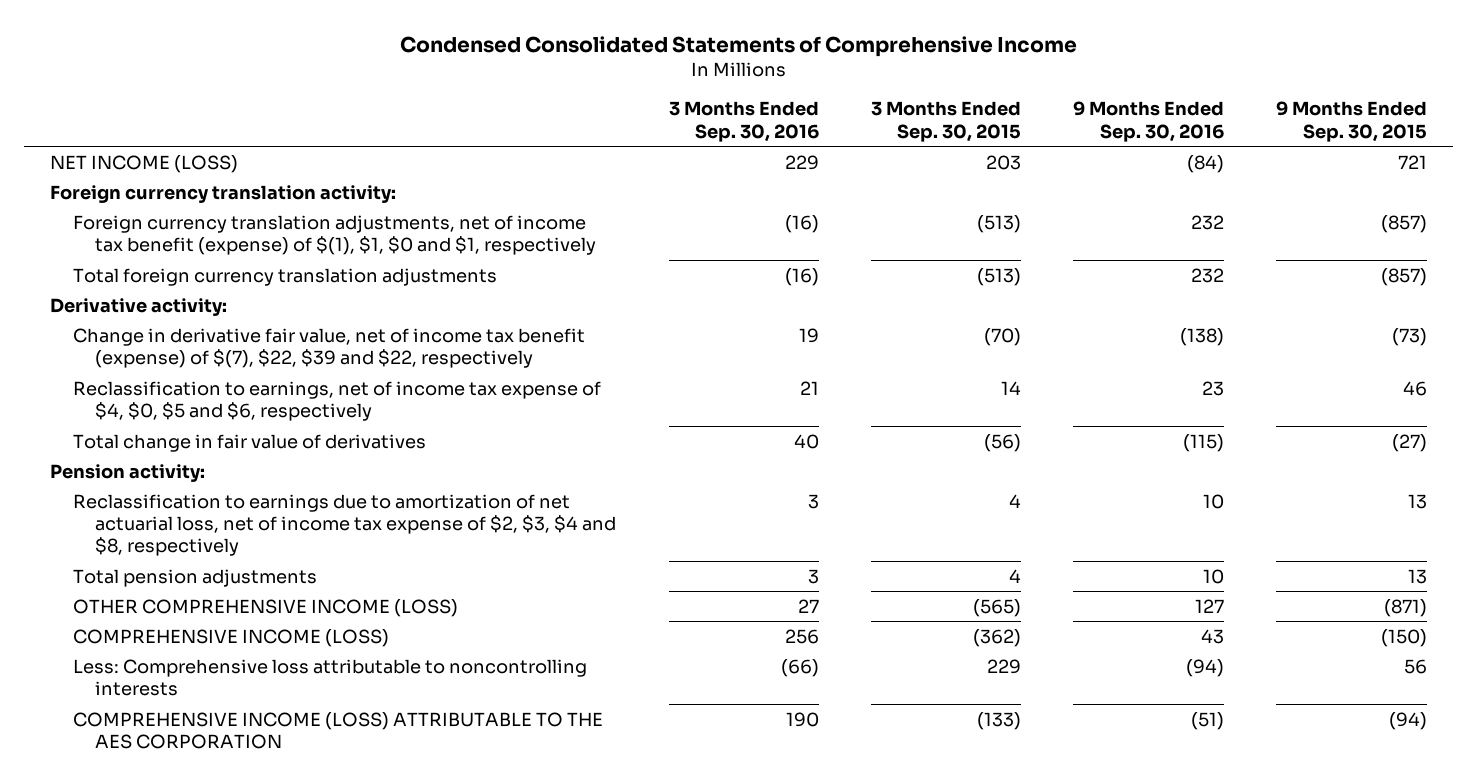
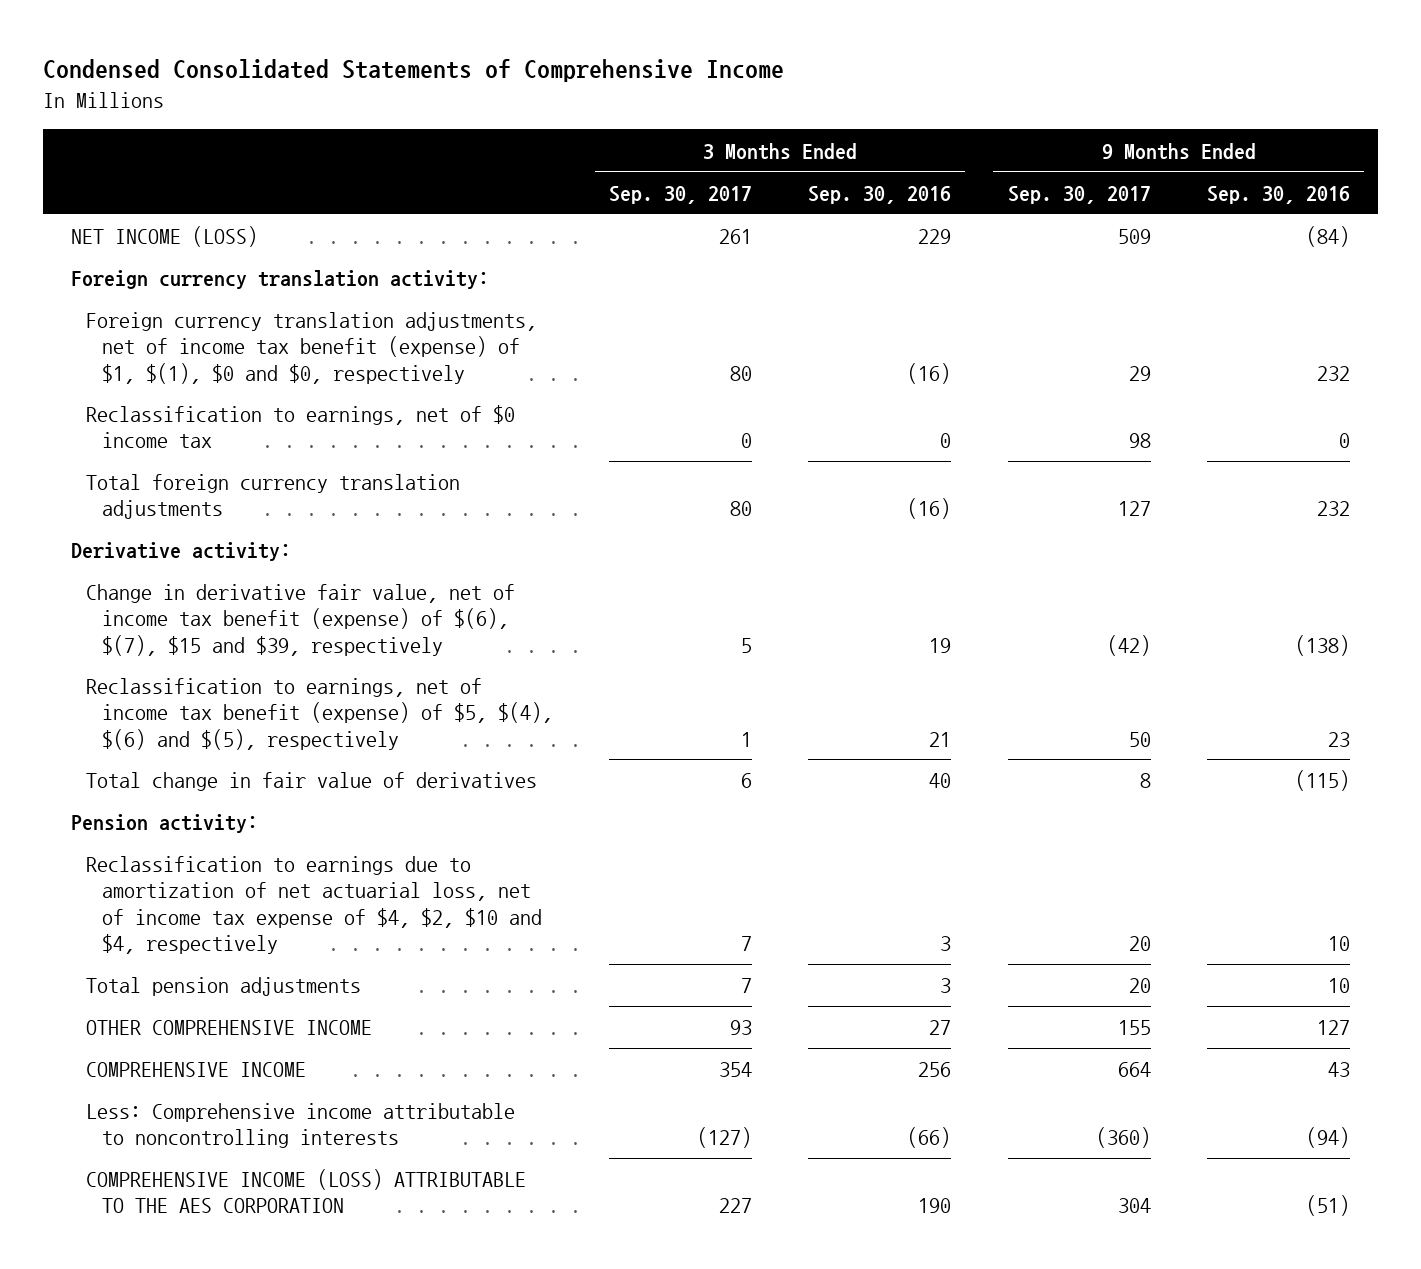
- | 3 Months Ended Sep. 30, 2016 | 3 Months Ended Sep. 30, 2015 | 9 Months Ended Sep. 30, 2016 | 9 Months Ended Sep. 30, 2015
+ | 3 Months Ended Sep. 30, 2017 | 3 Months Ended Sep. 30, 2016 | 9 Months Ended Sep. 30, 2017 | 9 Months Ended Sep. 30, 2016
- Foreign currency translation adjustments, net of income tax benefit (expense) of $(1), $1, $0 and $1, respectively | (16) | (513) | 232 | (857)
+ Foreign currency translation adjustments, net of income tax benefit (expense) of $1, $(1), $0 and $0, respectively | 80 | (16) | 29 | 232
+ Reclassification to earnings, net of $0 income tax | 0 | 0 | 98 | 0
- Change in derivative fair value, net of income tax benefit (expense) of $(7), $22, $39 and $22, respectively | 19 | (70) | (138) | (73)
- Reclassification to earnings, net of income tax expense of $4, $0, $5 and $6, respectively | 21 | 14 | 23 | 46
+ Change in derivative fair value, net of income tax benefit (expense) of $(6), $(7), $15 and $39, respectively | 5 | 19 | (42) | (138)
+ Reclassification to earnings, net of income tax benefit (expense) of $5, $(4), $(6) and $(5), respectively | 1 | 21 | 50 | 23
- Reclassification to earnings due to amortization of net actuarial loss, net of income tax expense of $2, $3, $4 and $8, respectively | 3 | 4 | 10 | 13
+ Reclassification to earnings due to amortization of net actuarial loss, net of income tax expense of $4, $2, $10 and $4, respectively | 7 | 3 | 20 | 10
- OTHER COMPREHENSIVE INCOME (LOSS) | 27 | (565) | 127 | (871)
- COMPREHENSIVE INCOME (LOSS) | 256 | (362) | 43 | (150)
- Less: Comprehensive loss attributable to noncontrolling interests | (66) | 229 | (94) | 56
+ OTHER COMPREHENSIVE INCOME | 93 | 27 | 155 | 127
+ COMPREHENSIVE INCOME | 354 | 256 | 664 | 43
+ Less: Comprehensive income attributable to noncontrolling interests | (127) | (66) | (360) | (94)

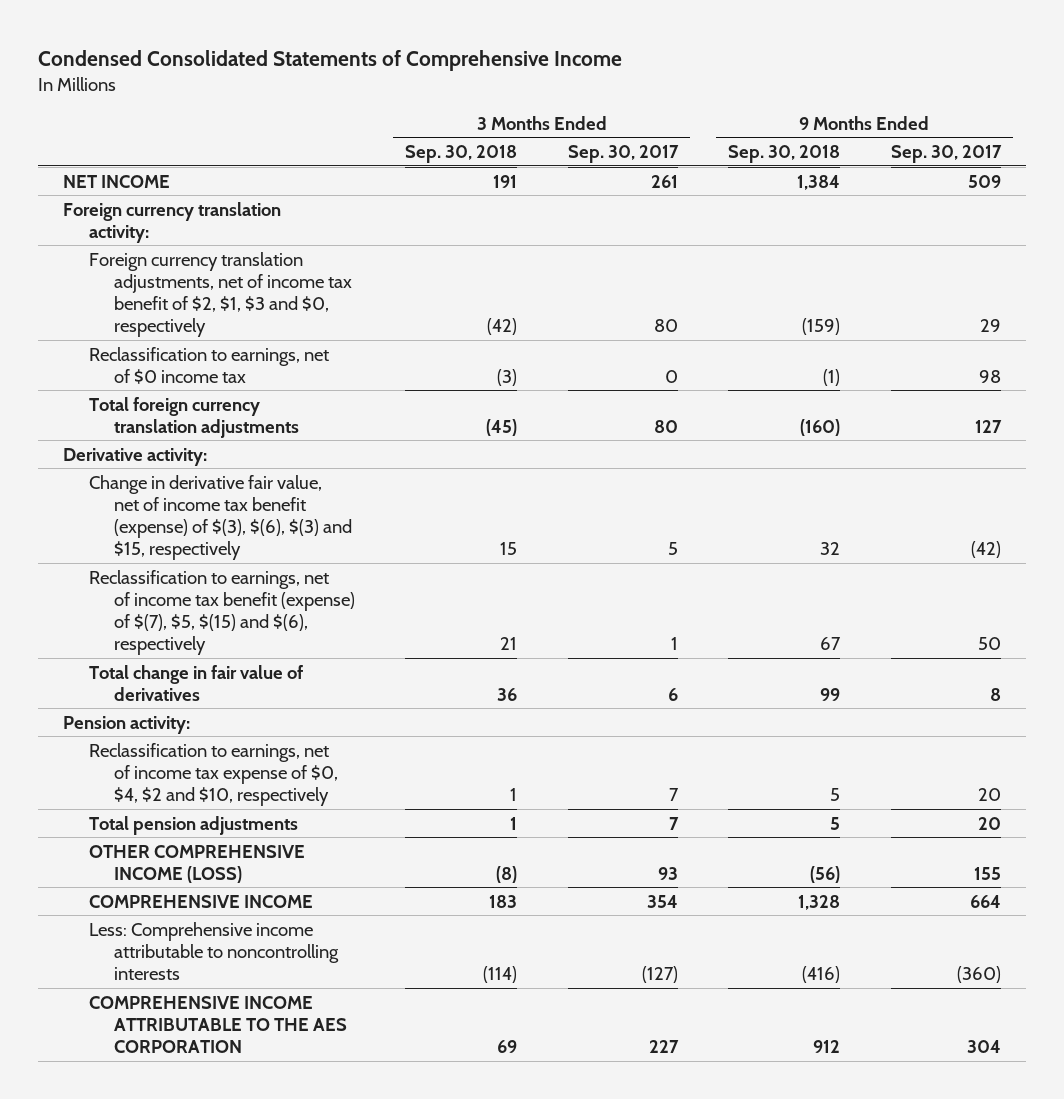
- | 3 Months Ended Sep. 30, 2017 | 3 Months Ended Sep. 30, 2016 | 9 Months Ended Sep. 30, 2017 | 9 Months Ended Sep. 30, 2016
+ | 3 Months Ended Sep. 30, 2018 | 3 Months Ended Sep. 30, 2017 | 9 Months Ended Sep. 30, 2018 | 9 Months Ended Sep. 30, 2017
- NET INCOME (LOSS) | 261 | 229 | 509 | (84)
+ NET INCOME | 191 | 261 | 1,384 | 509
- Foreign currency translation adjustments, net of income tax benefit (expense) of $1, $(1), $0 and $0, respectively | 80 | (16) | 29 | 232
+ Foreign currency translation adjustments, net of income tax benefit of $2, $1, $3 and $0, respectively | (42) | 80 | (159) | 29
- Change in derivative fair value, net of income tax benefit (expense) of $(6), $(7), $15 and $39, respectively | 5 | 19 | (42) | (138)
- Reclassification to earnings, net of income tax benefit (expense) of $5, $(4), $(6) and $(5), respectively | 1 | 21 | 50 | 23
+ Change in derivative fair value, net of income tax benefit (expense) of $(3), $(6), $(3) and $15, respectively | 15 | 5 | 32 | (42)
+ Reclassification to earnings, net of income tax benefit (expense) of $(7), $5, $(15) and $(6), respectively | 21 | 1 | 67 | 50
- Reclassification to earnings due to amortization of net actuarial loss, net of income tax expense of $4, $2, $10 and $4, respectively | 7 | 3 | 20 | 10
+ Reclassification to earnings, net of income tax expense of $0, $4, $2 and $10, respectively | 1 | 7 | 5 | 20
- OTHER COMPREHENSIVE INCOME | 93 | 27 | 155 | 127
+ OTHER COMPREHENSIVE INCOME (LOSS) | (8) | 93 | (56) | 155
- COMPREHENSIVE INCOME (LOSS) ATTRIBUTABLE TO THE AES CORPORATION | 227 | 190 | 304 | (51)
+ COMPREHENSIVE INCOME ATTRIBUTABLE TO THE AES CORPORATION | 69 | 227 | 912 | 304

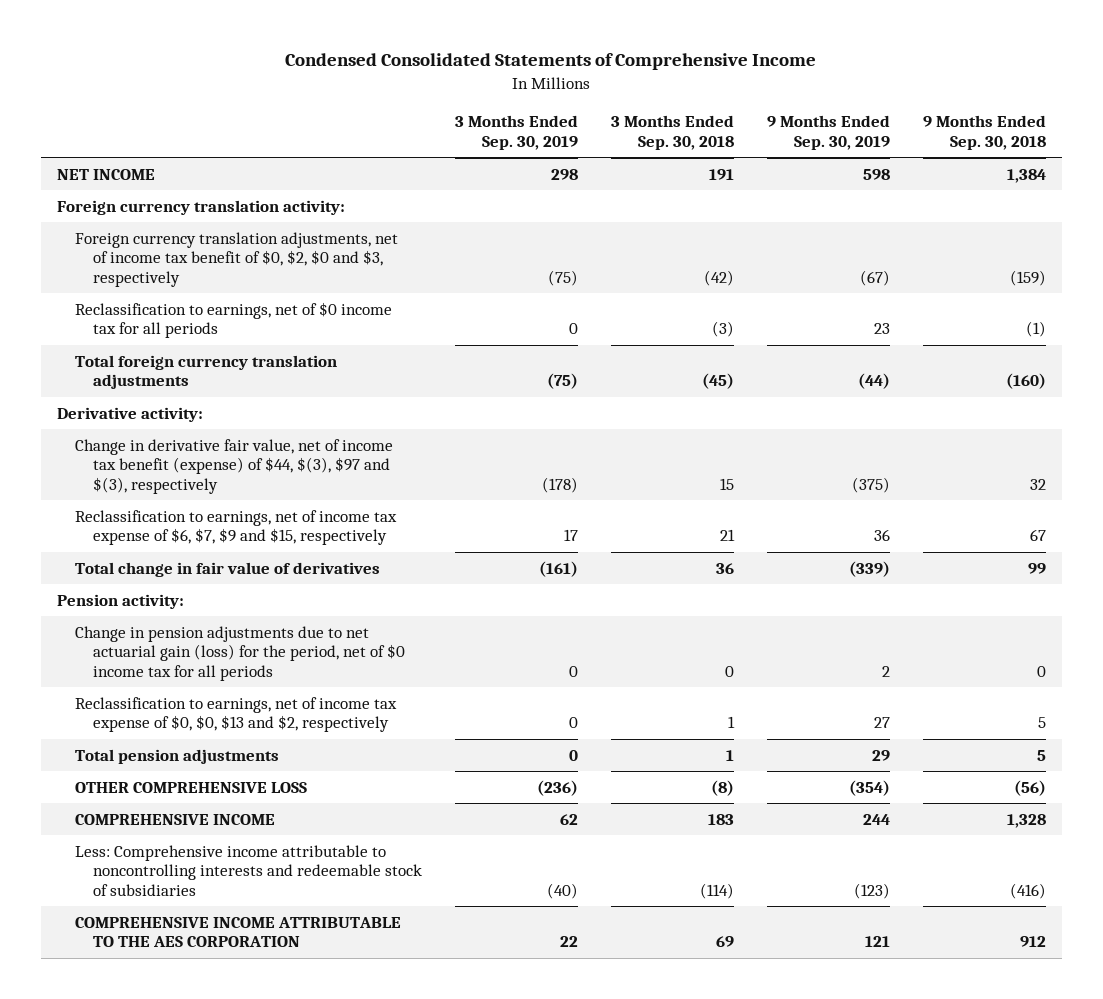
- | 3 Months Ended Sep. 30, 2018 | 3 Months Ended Sep. 30, 2017 | 9 Months Ended Sep. 30, 2018 | 9 Months Ended Sep. 30, 2017
+ | 3 Months Ended Sep. 30, 2019 | 3 Months Ended Sep. 30, 2018 | 9 Months Ended Sep. 30, 2019 | 9 Months Ended Sep. 30, 2018
- Foreign currency translation adjustments, net of income tax benefit of $2, $1, $3 and $0, respectively | (42) | 80 | (159) | 29
- Reclassification to earnings, net of $0 income tax | (3) | 0 | (1) | 98
+ Foreign currency translation adjustments, net of income tax benefit of $0, $2, $0 and $3, respectively | (75) | (42) | (67) | (159)
+ Reclassification to earnings, net of $0 income tax for all periods | 0 | (3) | 23 | (1)
- Change in derivative fair value, net of income tax benefit (expense) of $(3), $(6), $(3) and $15, respectively | 15 | 5 | 32 | (42)
- Reclassification to earnings, net of income tax benefit (expense) of $(7), $5, $(15) and $(6), respectively | 21 | 1 | 67 | 50
+ Change in derivative fair value, net of income tax benefit (expense) of $44, $(3), $97 and $(3), respectively | (178) | 15 | (375) | 32
+ Reclassification to earnings, net of income tax expense of $6, $7, $9 and $15, respectively | 17 | 21 | 36 | 67
- Reclassification to earnings, net of income tax expense of $0, $4, $2 and $10, respectively | 1 | 7 | 5 | 20
+ Change in pension adjustments due to net actuarial gain (loss) for the period, net of $0 income tax for all periods | 0 | 0 | 2 | 0
+ Reclassification to earnings, net of income tax expense of $0, $0, $13 and $2, respectively | 0 | 1 | 27 | 5
- OTHER COMPREHENSIVE INCOME (LOSS) | (8) | 93 | (56) | 155
+ OTHER COMPREHENSIVE LOSS | (236) | (8) | (354) | (56)
- Less: Comprehensive income attributable to noncontrolling interests | (114) | (127) | (416) | (360)
+ Less: Comprehensive income attributable to noncontrolling interests and redeemable stock of subsidiaries | (40) | (114) | (123) | (416)

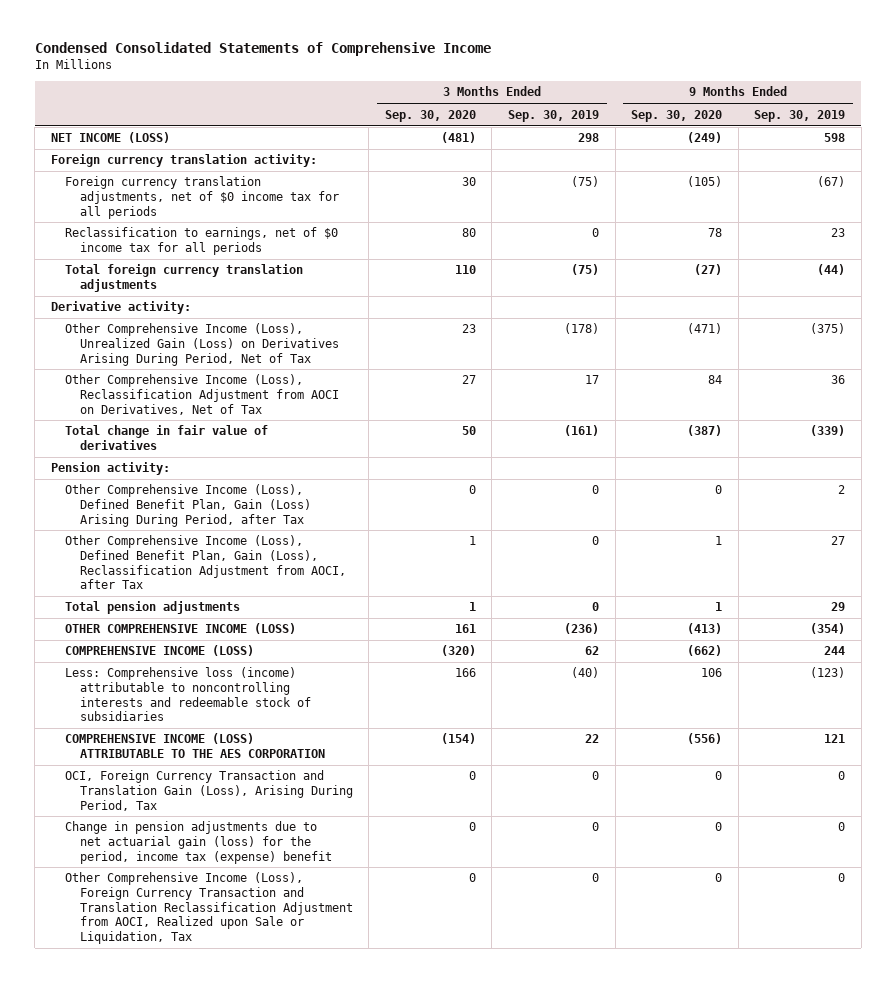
- | 3 Months Ended Sep. 30, 2019 | 3 Months Ended Sep. 30, 2018 | 9 Months Ended Sep. 30, 2019 | 9 Months Ended Sep. 30, 2018
+ | 3 Months Ended Sep. 30, 2020 | 3 Months Ended Sep. 30, 2019 | 9 Months Ended Sep. 30, 2020 | 9 Months Ended Sep. 30, 2019
- NET INCOME | 298 | 191 | 598 | 1,384
+ NET INCOME (LOSS) | (481) | 298 | (249) | 598
- Foreign currency translation adjustments, net of income tax benefit of $0, $2, $0 and $3, respectively | (75) | (42) | (67) | (159)
+ Foreign currency translation adjustments, net of $0 income tax for all periods | 30 | (75) | (105) | (67)
- Change in derivative fair value, net of income tax benefit (expense) of $44, $(3), $97 and $(3), respectively | (178) | 15 | (375) | 32
- Reclassification to earnings, net of income tax expense of $6, $7, $9 and $15, respectively | 17 | 21 | 36 | 67
+ Other Comprehensive Income (Loss), Unrealized Gain (Loss) on Derivatives Arising During Period, Net of Tax | 23 | (178) | (471) | (375)
+ Other Comprehensive Income (Loss), Reclassification Adjustment from AOCI on Derivatives, Net of Tax | 27 | 17 | 84 | 36
- Change in pension adjustments due to net actuarial gain (loss) for the period, net of $0 income tax for all periods | 0 | 0 | 2 | 0
- Reclassification to earnings, net of income tax expense of $0, $0, $13 and $2, respectively | 0 | 1 | 27 | 5
+ Other Comprehensive Income (Loss), Defined Benefit Plan, Gain (Loss) Arising During Period, after Tax | 0 | 0 | 0 | 2
+ Other Comprehensive Income (Loss), Defined Benefit Plan, Gain (Loss), Reclassification Adjustment from AOCI, after Tax | 1 | 0 | 1 | 27
- OTHER COMPREHENSIVE LOSS | (236) | (8) | (354) | (56)
- COMPREHENSIVE INCOME | 62 | 183 | 244 | 1,328
- Less: Comprehensive income attributable to noncontrolling interests and redeemable stock of subsidiaries | (40) | (114) | (123) | (416)
- COMPREHENSIVE INCOME ATTRIBUTABLE TO THE AES CORPORATION | 22 | 69 | 121 | 912
+ OTHER COMPREHENSIVE INCOME (LOSS) | 161 | (236) | (413) | (354)
+ COMPREHENSIVE INCOME (LOSS) | (320) | 62 | (662) | 244
+ Less: Comprehensive loss (income) attributable to noncontrolling interests and redeemable stock of subsidiaries | 166 | (40) | 106 | (123)
+ COMPREHENSIVE INCOME (LOSS) ATTRIBUTABLE TO THE AES CORPORATION | (154) | 22 | (556) | 121
+ OCI, Foreign Currency Transaction and Translation Gain (Loss), Arising During Period, Tax | 0 | 0 | 0 | 0
+ Change in pension adjustments due to net actuarial gain (loss) for the period, income tax (expense) benefit | 0 | 0 | 0 | 0
+ Other Comprehensive Income (Loss), Foreign Currency Transaction and Translation Reclassification Adjustment from AOCI, Realized upon Sale or Liquidation, Tax | 0 | 0 | 0 | 0

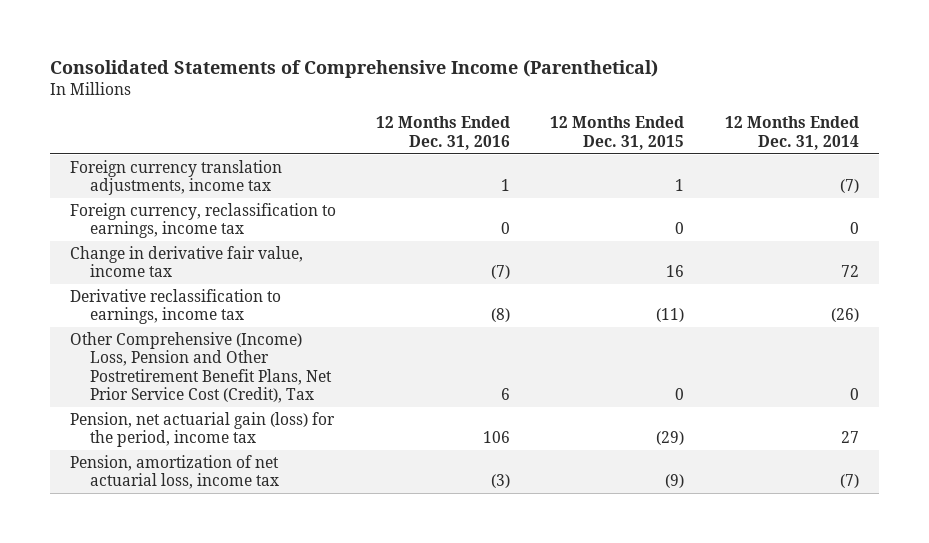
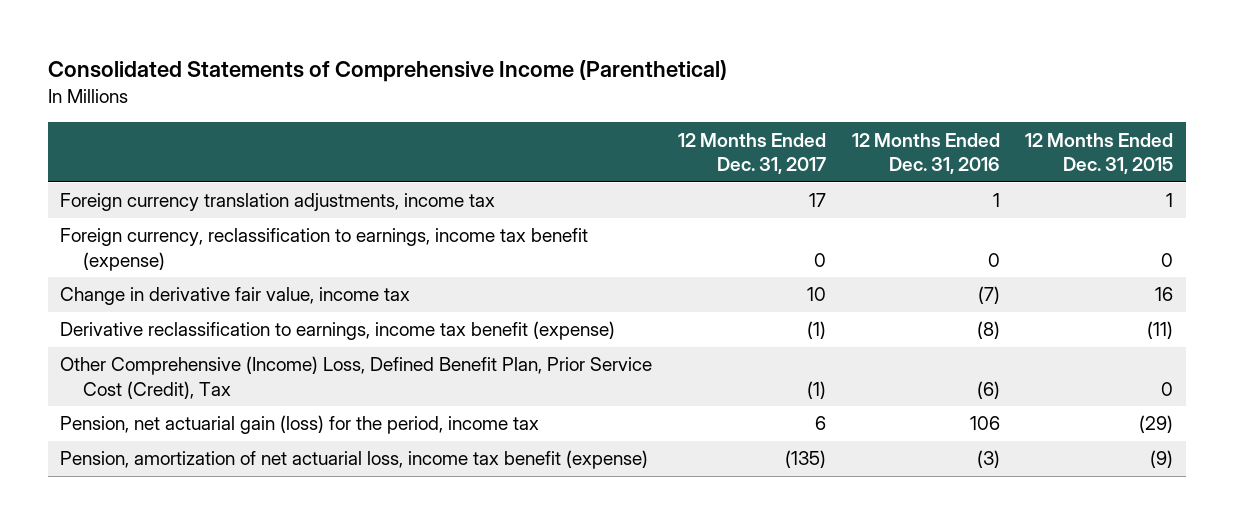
- | 12 Months Ended Dec. 31, 2016 | 12 Months Ended Dec. 31, 2015 | 12 Months Ended Dec. 31, 2014
+ | 12 Months Ended Dec. 31, 2017 | 12 Months Ended Dec. 31, 2016 | 12 Months Ended Dec. 31, 2015
- Foreign currency, reclassification to earnings, income tax | 0 | 0 | 0
+ Foreign currency, reclassification to earnings, income tax benefit (expense) | 0 | 0 | 0
- Derivative reclassification to earnings, income tax | (8) | (11) | (26)
- Other Comprehensive (Income) Loss, Pension and Other Postretirement Benefit Plans, Net Prior Service Cost (Credit), Tax | 6 | 0 | 0
+ Derivative reclassification to earnings, income tax benefit (expense) | (1) | (8) | (11)
+ Other Comprehensive (Income) Loss, Defined Benefit Plan, Prior Service Cost (Credit), Tax | (1) | (6) | 0
- Pension, amortization of net actuarial loss, income tax | (3) | (9) | (7)
+ Pension, amortization of net actuarial loss, income tax benefit (expense) | (135) | (3) | (9)

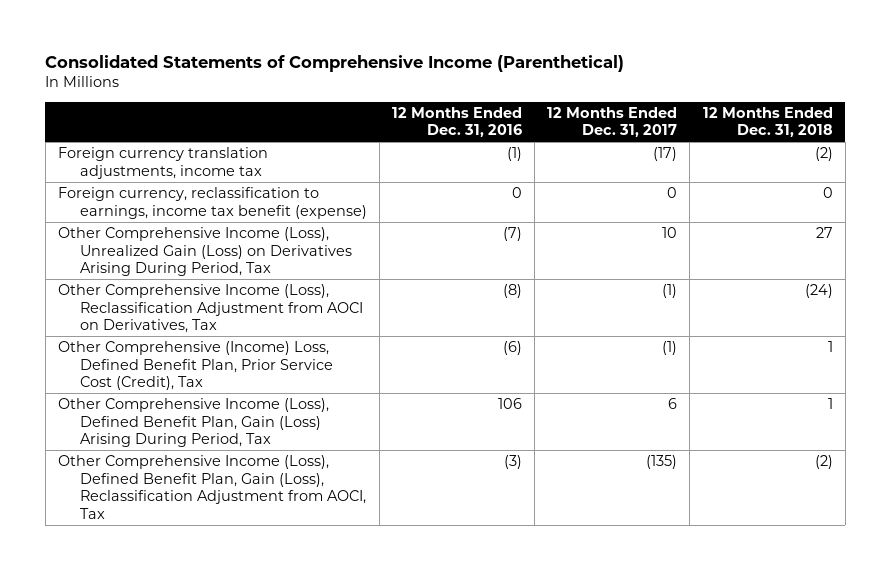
- | 12 Months Ended Dec. 31, 2017 | 12 Months Ended Dec. 31, 2016 | 12 Months Ended Dec. 31, 2015
+ | 12 Months Ended Dec. 31, 2016 | 12 Months Ended Dec. 31, 2017 | 12 Months Ended Dec. 31, 2018
- Foreign currency translation adjustments, income tax | 17 | 1 | 1
+ Foreign currency translation adjustments, income tax | (1) | (17) | (2)
- Change in derivative fair value, income tax | 10 | (7) | 16
- Derivative reclassification to earnings, income tax benefit (expense) | (1) | (8) | (11)
+ Other Comprehensive Income (Loss), Unrealized Gain (Loss) on Derivatives Arising During Period, Tax | (7) | 10 | 27
+ Other Comprehensive Income (Loss), Reclassification Adjustment from AOCI on Derivatives, Tax | (8) | (1) | (24)
- Pension, net actuarial gain (loss) for the period, income tax | 6 | 106 | (29)
- Pension, amortization of net actuarial loss, income tax benefit (expense) | (135) | (3) | (9)
+ Other Comprehensive Income (Loss), Defined Benefit Plan, Gain (Loss) Arising During Period, Tax | 106 | 6 | 1
+ Other Comprehensive Income (Loss), Defined Benefit Plan, Gain (Loss), Reclassification Adjustment from AOCI, Tax | (3) | (135) | (2)

